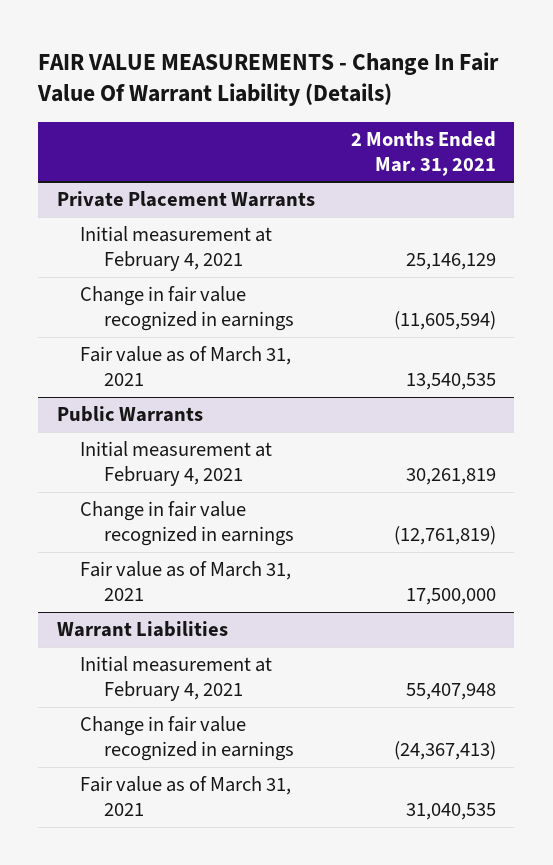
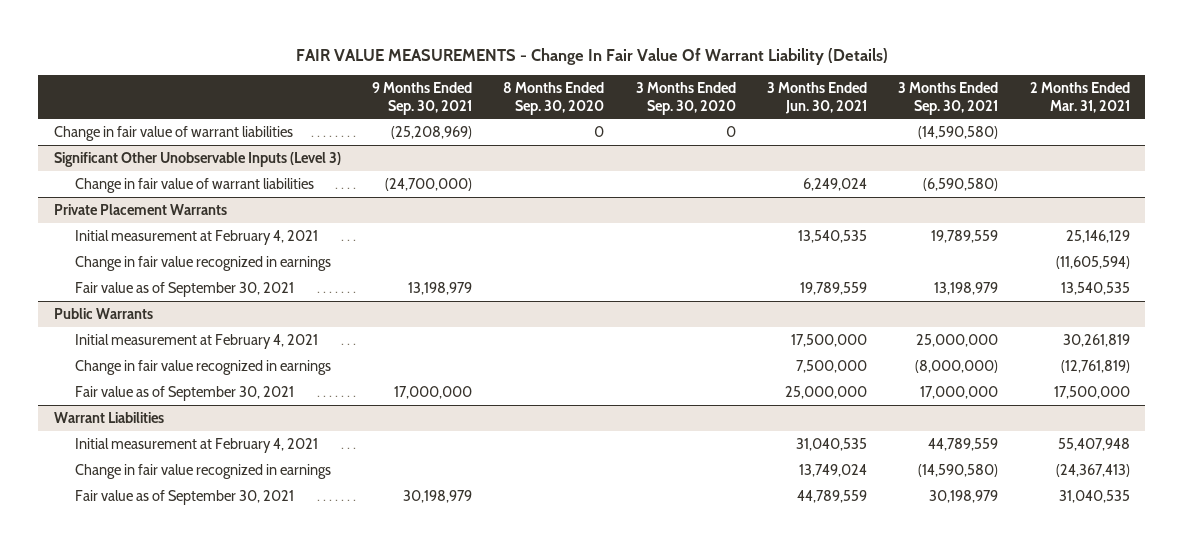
- | 2 Months Ended Mar. 31, 2021
+ | 9 Months Ended Sep. 30, 2021 | 8 Months Ended Sep. 30, 2020 | 3 Months Ended Sep. 30, 2020 | 3 Months Ended Jun. 30, 2021 | 3 Months Ended Sep. 30, 2021 | 2 Months Ended Mar. 31, 2021
+ Change in fair value of warrant liabilities | (25,208,969) | 0 | 0 | | (14,590,580) |
+ Significant Other Unobservable Inputs (Level 3)
+ Change in fair value of warrant liabilities | (24,700,000) | | | 6,249,024 | (6,590,580) |
@ Private Placement Warrants
- Fair value as of March 31, 2021 | 13,540,535
+ Fair value as of September 30, 2021 | 13,198,979 | | | 19,789,559 | 13,198,979 | 13,540,535
@ Public Warrants
- Fair value as of March 31, 2021 | 17,500,000
+ Fair value as of September 30, 2021 | 17,000,000 | | | 25,000,000 | 17,000,000 | 17,500,000
@ Warrant Liabilities
- Fair value as of March 31, 2021 | 31,040,535
+ Fair value as of September 30, 2021 | 30,198,979 | | | 44,789,559 | 30,198,979 | 31,040,535

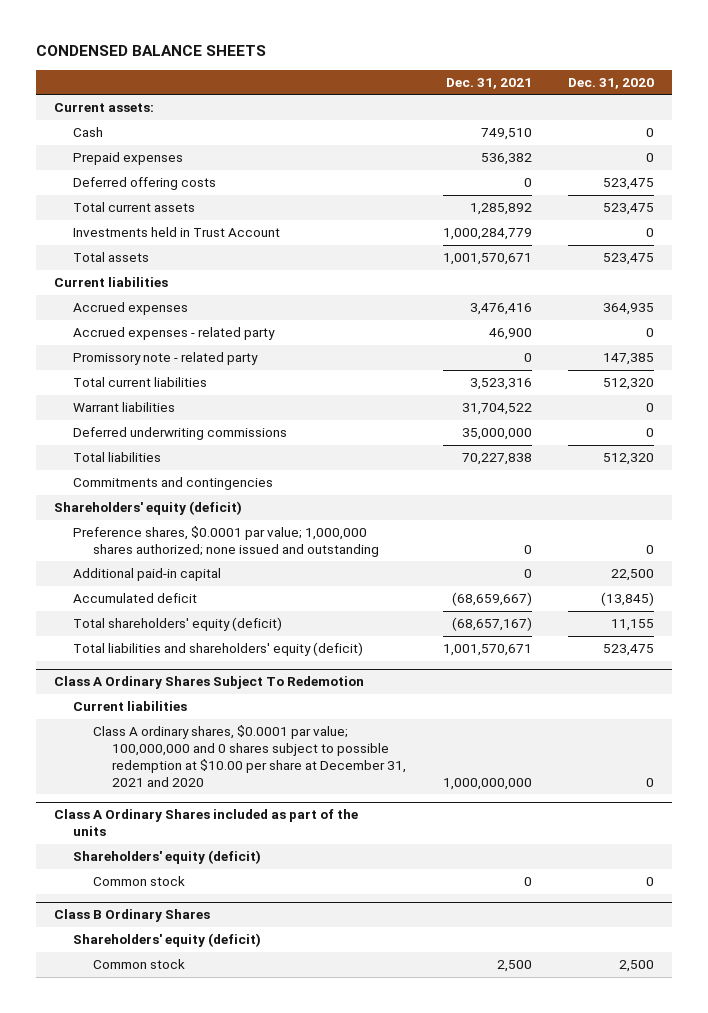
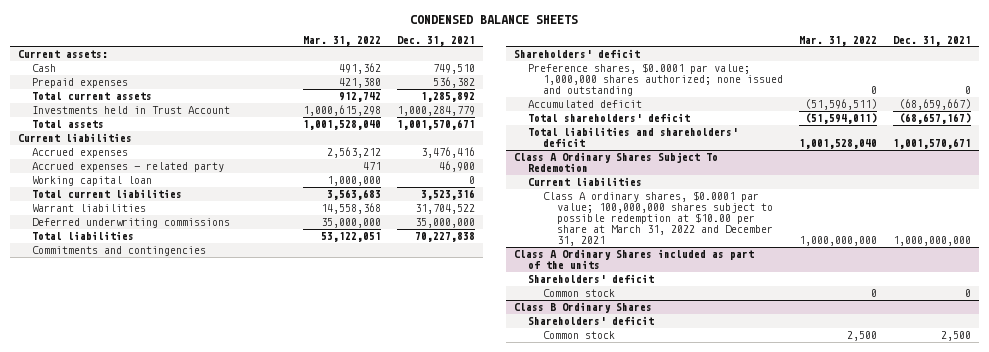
- | Dec. 31, 2021 | Dec. 31, 2020
+ | Mar. 31, 2022 | Dec. 31, 2021
- Deferred offering costs | 0 | 523,475
- Promissory note - related party | 0 | 147,385
+ Working capital loan | 1,000,000 | 0
- Shareholders' equity (deficit)
+ Shareholders' deficit
- Additional paid-in capital | 0 | 22,500
- Total shareholders' equity (deficit) | (68,657,167) | 11,155
- Total liabilities and shareholders' equity (deficit) | 1,001,570,671 | 523,475
+ Total shareholders' deficit | (51,594,011) | (68,657,167)
+ Total liabilities and shareholders' deficit | 1,001,528,040 | 1,001,570,671
@ Class A Ordinary Shares Subject To Redemotion
- Class A ordinary shares, $0.0001 par value; 100,000,000 and 0 shares subject to possible redemption at $10.00 per share at December 31, 2021 and 2020 | 1,000,000,000 | 0
+ Class A ordinary shares, $0.0001 par value; 100,000,000 shares subject to possible redemption at $10.00 per share at March 31, 2022 and December 31, 2021 | 1,000,000,000 | 1,000,000,000
@ Class A Ordinary Shares included as part of the units
- Shareholders' equity (deficit)
+ Shareholders' deficit
@ Class B Ordinary Shares
- Shareholders' equity (deficit)
+ Shareholders' deficit

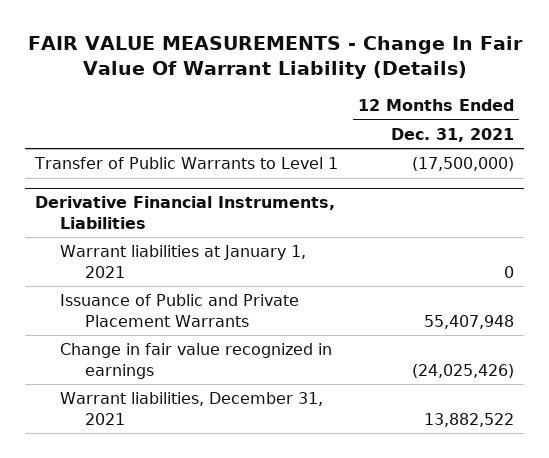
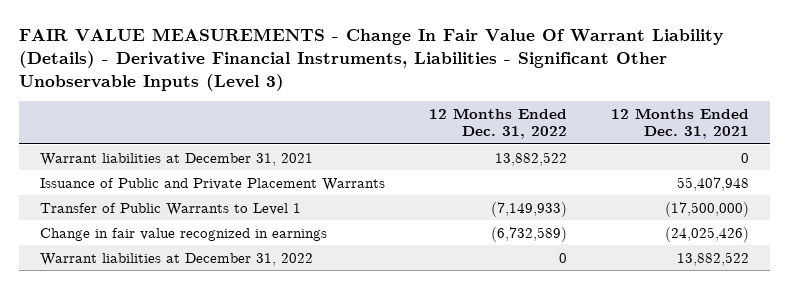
- FAIR VALUE MEASUREMENTS - Change In Fair Value Of Warrant Liability (Details)
+ FAIR VALUE MEASUREMENTS - Change In Fair Value Of Warrant Liability (Details) - Derivative Financial Instruments, Liabilities - Significant Other Unobservable Inputs (Level 3)
- | 12 Months Ended Dec. 31, 2021
+ | 12 Months Ended Dec. 31, 2022 | 12 Months Ended Dec. 31, 2021
- Derivative Financial Instruments, Liabilities
- Warrant liabilities at January 1, 2021 | 0
+ Warrant liabilities at December 31, 2021 | 13,882,522 | 0
moved down: Transfer of Public Warrants to Level 1 | (7,149,933) | (17,500,000)
- Warrant liabilities, December 31, 2021 | 13,882,522
+ Warrant liabilities at December 31, 2022 | 0 | 13,882,522

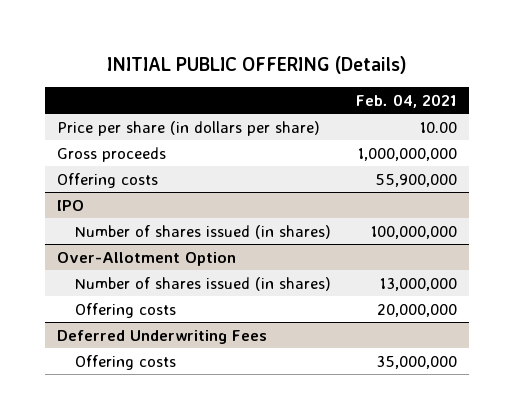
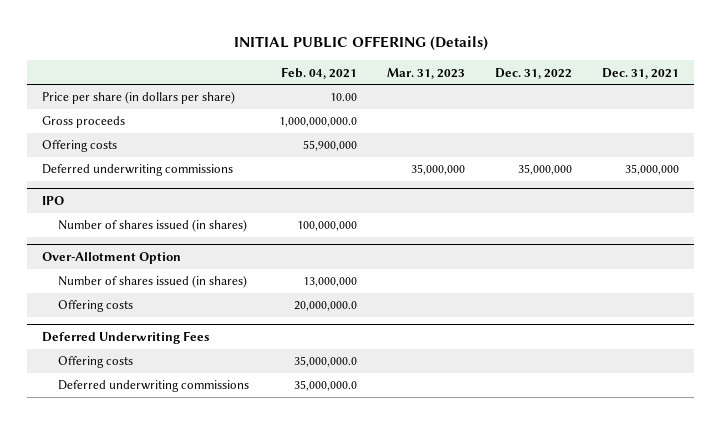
- | Feb. 04, 2021
+ | Feb. 04, 2021 | Mar. 31, 2023 | Dec. 31, 2022 | Dec. 31, 2021
- Gross proceeds | 1,000,000,000
+ Gross proceeds | 1,000,000,000.0 | | |
+ Deferred underwriting commissions | | 35,000,000 | 35,000,000 | 35,000,000
@ Over-Allotment Option
- Offering costs | 20,000,000
+ Offering costs | 20,000,000.0 | | |
@ Deferred Underwriting Fees
- Offering costs | 35,000,000
+ Offering costs | 35,000,000.0 | | |
+ Deferred underwriting commissions | 35,000,000.0 | | |

